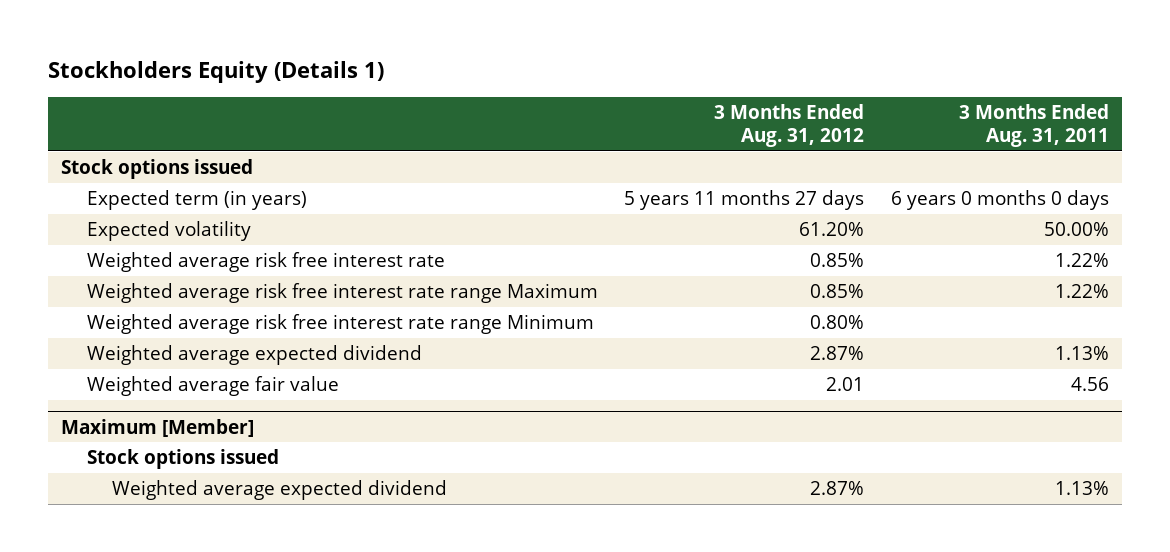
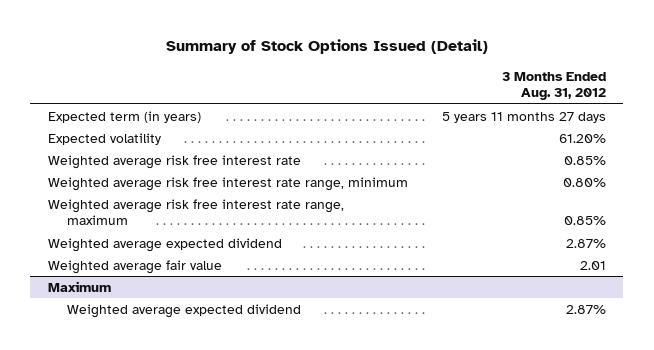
- Stockholders Equity (Details 1)
+ Summary of Stock Options Issued (Detail)
- | 3 Months Ended Aug. 31, 2012 | 3 Months Ended Aug. 31, 2011
+ | 3 Months Ended Aug. 31, 2012
- Stock options issued
- Weighted average risk free interest rate range Maximum | 0.85% | 1.22%
- Weighted average risk free interest rate range Minimum | 0.80% |
+ Weighted average risk free interest rate range, minimum | 0.80%
+ Weighted average risk free interest rate range, maximum | 0.85%
- Maximum [Member]
- Stock options issued
+ Maximum

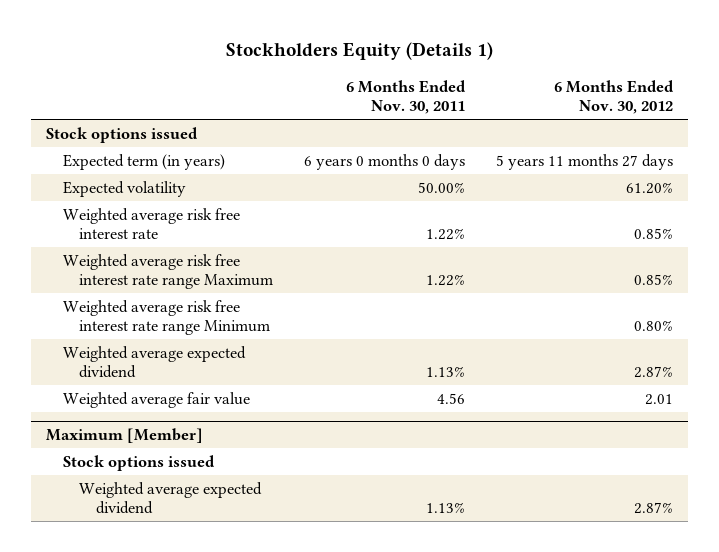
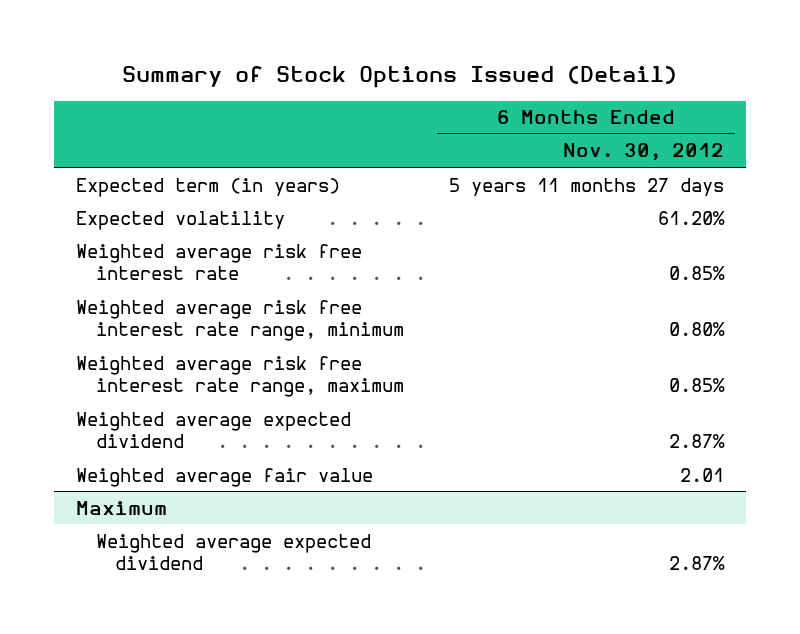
- Stockholders Equity (Details 1)
+ Summary of Stock Options Issued (Detail)
- | 6 Months Ended Nov. 30, 2011 | 6 Months Ended Nov. 30, 2012
+ | 6 Months Ended Nov. 30, 2012
- Stock options issued
- Weighted average risk free interest rate range Maximum | 1.22% | 0.85%
- Weighted average risk free interest rate range Minimum | | 0.80%
+ Weighted average risk free interest rate range, minimum | 0.80%
+ Weighted average risk free interest rate range, maximum | 0.85%
- Maximum [Member]
- Stock options issued
+ Maximum

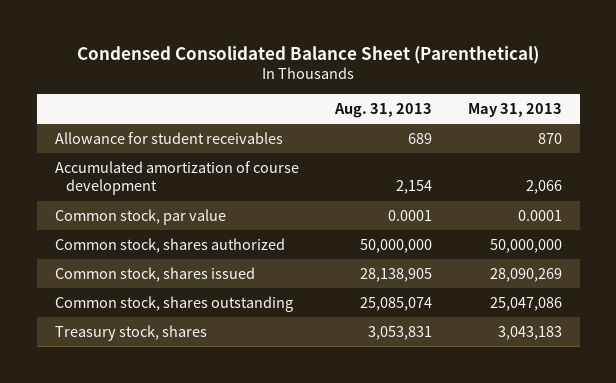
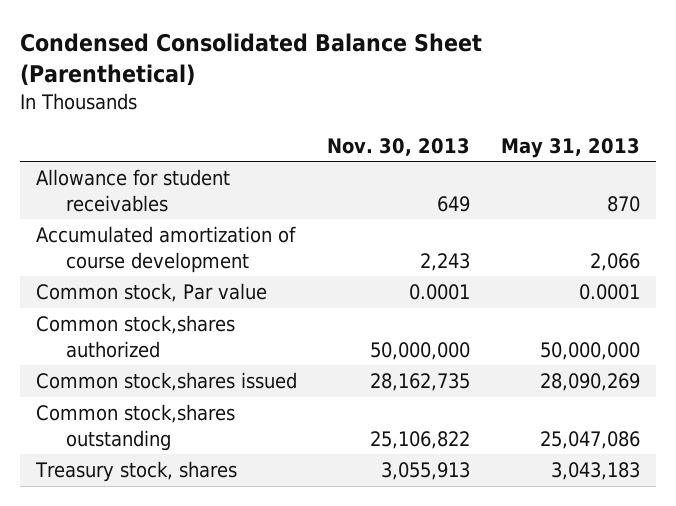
- | Aug. 31, 2013 | May 31, 2013
+ | Nov. 30, 2013 | May 31, 2013
- Common stock, par value | 0.0001 | 0.0001
- Common stock, shares authorized | 50,000,000 | 50,000,000
- Common stock, shares issued | 28,138,905 | 28,090,269
- Common stock, shares outstanding | 25,085,074 | 25,047,086
+ Common stock, Par value | 0.0001 | 0.0001
+ Common stock,shares authorized | 50,000,000 | 50,000,000
+ Common stock,shares issued | 28,162,735 | 28,090,269
+ Common stock,shares outstanding | 25,106,822 | 25,047,086

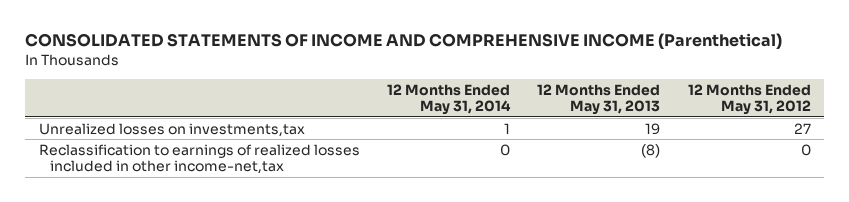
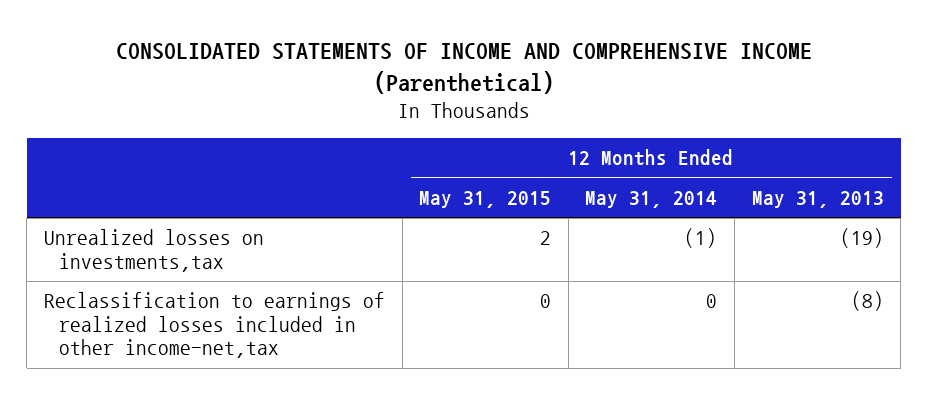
- | 12 Months Ended May 31, 2014 | 12 Months Ended May 31, 2013 | 12 Months Ended May 31, 2012
+ | 12 Months Ended May 31, 2015 | 12 Months Ended May 31, 2014 | 12 Months Ended May 31, 2013
- Unrealized losses on investments,tax | 1 | 19 | 27
+ Unrealized losses on investments,tax | 2 | (1) | (19)

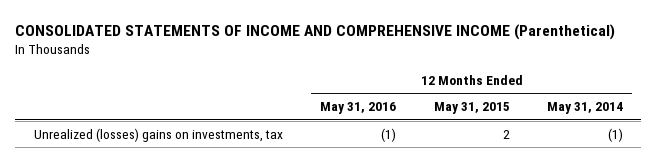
- | 12 Months Ended May 31, 2015 | 12 Months Ended May 31, 2014 | 12 Months Ended May 31, 2013
+ | 12 Months Ended May 31, 2016 | 12 Months Ended May 31, 2015 | 12 Months Ended May 31, 2014
- Unrealized losses on investments,tax | 2 | (1) | (19)
- Reclassification to earnings of realized losses included in other income-net,tax | 0 | 0 | (8)
+ Unrealized (losses) gains on investments, tax | (1) | 2 | (1)

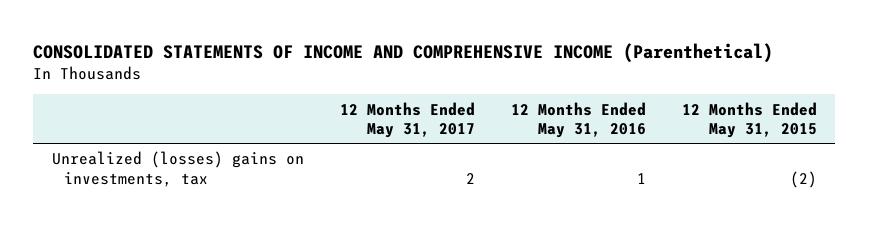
- | 12 Months Ended May 31, 2016 | 12 Months Ended May 31, 2015 | 12 Months Ended May 31, 2014
+ | 12 Months Ended May 31, 2017 | 12 Months Ended May 31, 2016 | 12 Months Ended May 31, 2015
- Unrealized (losses) gains on investments, tax | (1) | 2 | (1)
+ Unrealized (losses) gains on investments, tax | 2 | 1 | (2)

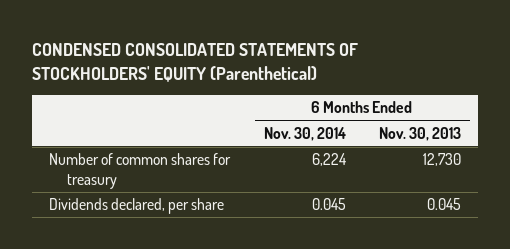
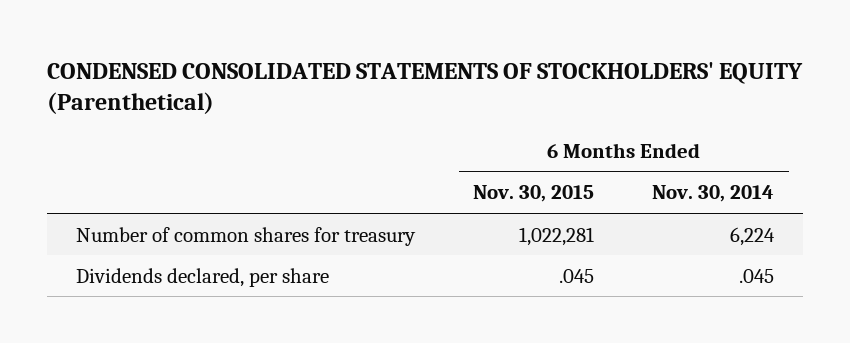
- | 6 Months Ended Nov. 30, 2014 | 6 Months Ended Nov. 30, 2013
+ | 6 Months Ended Nov. 30, 2015 | 6 Months Ended Nov. 30, 2014
- Dividends declared, per share | 0.045 | 0.045
+ Dividends declared, per share | .045 | .045

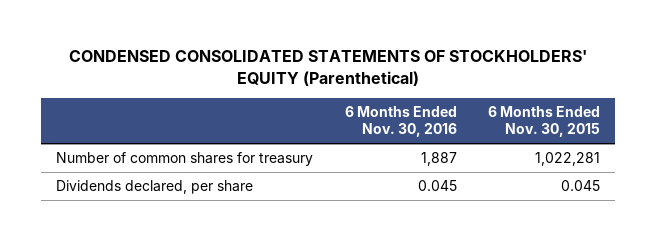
- | 6 Months Ended Nov. 30, 2015 | 6 Months Ended Nov. 30, 2014
+ | 6 Months Ended Nov. 30, 2016 | 6 Months Ended Nov. 30, 2015
- Dividends declared, per share | .045 | .045
+ Dividends declared, per share | 0.045 | 0.045

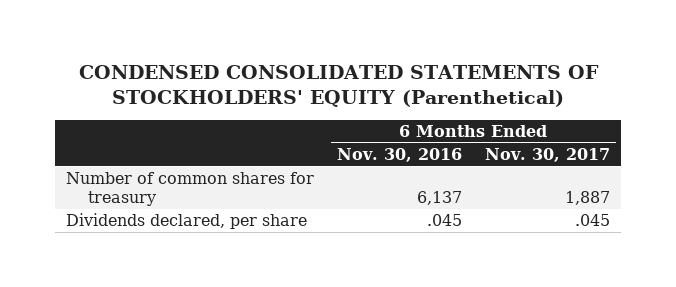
- | 6 Months Ended Nov. 30, 2016 | 6 Months Ended Nov. 30, 2015
+ | 6 Months Ended Nov. 30, 2016 | 6 Months Ended Nov. 30, 2017
- Number of common shares for treasury | 1,887 | 1,022,281
- Dividends declared, per share | 0.045 | 0.045
+ Number of common shares for treasury | 6,137 | 1,887
+ Dividends declared, per share | .045 | .045

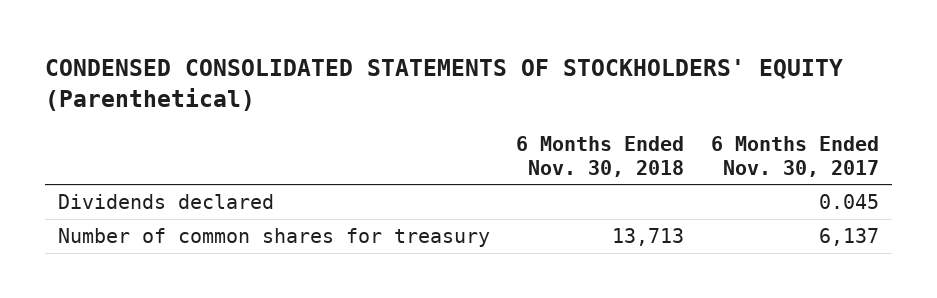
- | 6 Months Ended Nov. 30, 2016 | 6 Months Ended Nov. 30, 2017
+ | 6 Months Ended Nov. 30, 2018 | 6 Months Ended Nov. 30, 2017
- Number of common shares for treasury | 6,137 | 1,887
- Dividends declared, per share | .045 | .045
+ Dividends declared | | 0.045
+ Number of common shares for treasury | 13,713 | 6,137

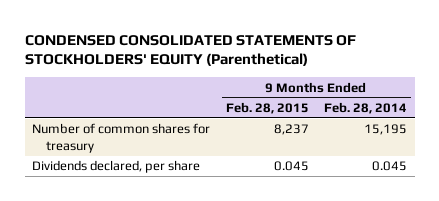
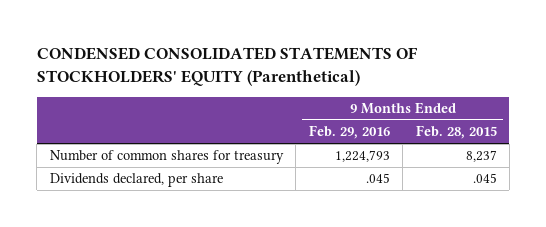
- | 9 Months Ended Feb. 28, 2015 | 9 Months Ended Feb. 28, 2014
+ | 9 Months Ended Feb. 29, 2016 | 9 Months Ended Feb. 28, 2015
- Dividends declared, per share | 0.045 | 0.045
+ Dividends declared, per share | .045 | .045

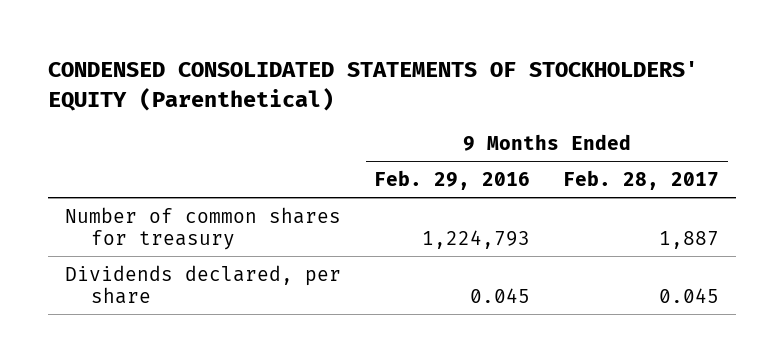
- | 9 Months Ended Feb. 29, 2016 | 9 Months Ended Feb. 28, 2015
+ | 9 Months Ended Feb. 29, 2016 | 9 Months Ended Feb. 28, 2017
- Dividends declared, per share | .045 | .045
+ Dividends declared, per share | 0.045 | 0.045

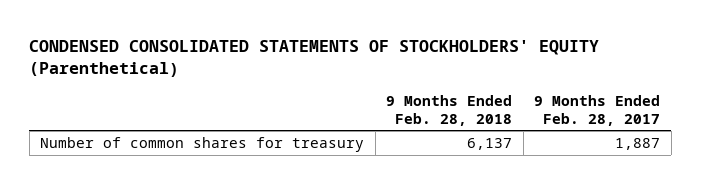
- | 9 Months Ended Feb. 29, 2016 | 9 Months Ended Feb. 28, 2017
+ | 9 Months Ended Feb. 28, 2018 | 9 Months Ended Feb. 28, 2017
- Dividends declared, per share | 0.045 | 0.045

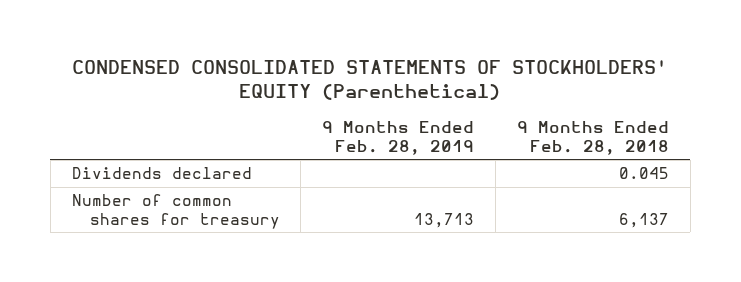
- | 9 Months Ended Feb. 28, 2018 | 9 Months Ended Feb. 28, 2017
+ | 9 Months Ended Feb. 28, 2019 | 9 Months Ended Feb. 28, 2018
+ Dividends declared | | 0.045

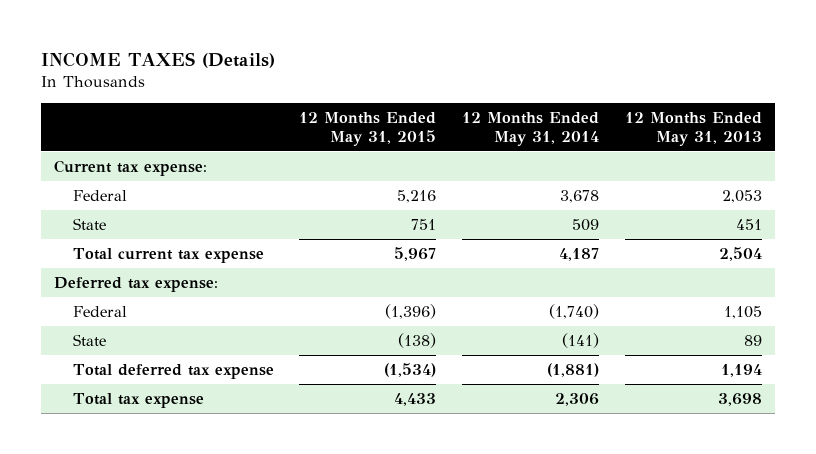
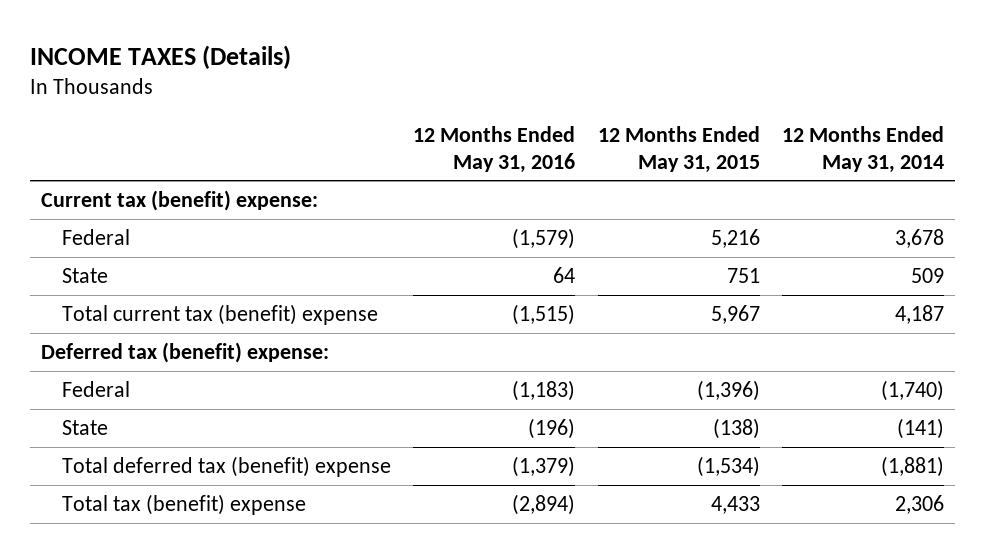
- | 12 Months Ended May 31, 2015 | 12 Months Ended May 31, 2014 | 12 Months Ended May 31, 2013
+ | 12 Months Ended May 31, 2016 | 12 Months Ended May 31, 2015 | 12 Months Ended May 31, 2014
- Current tax expense:
+ Current tax (benefit) expense:
- Total current tax expense | 5,967 | 4,187 | 2,504
- Deferred tax expense:
+ Total current tax (benefit) expense | (1,515) | 5,967 | 4,187
+ Deferred tax (benefit) expense:
- Total deferred tax expense | (1,534) | (1,881) | 1,194
- Total tax expense | 4,433 | 2,306 | 3,698
+ Total deferred tax (benefit) expense | (1,379) | (1,534) | (1,881)
+ Total tax (benefit) expense | (2,894) | 4,433 | 2,306

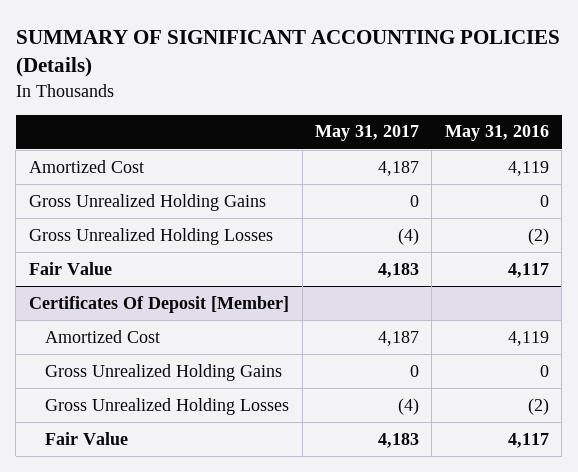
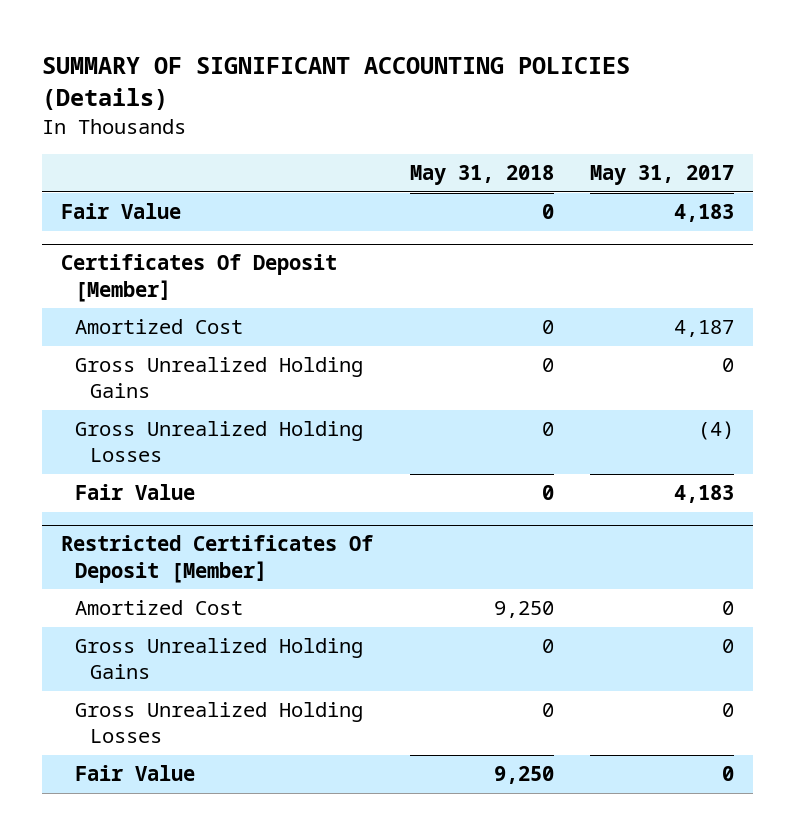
- | May 31, 2017 | May 31, 2016
+ | May 31, 2018 | May 31, 2017
- Amortized Cost | 4,187 | 4,119
- Gross Unrealized Holding Gains | 0 | 0
- Gross Unrealized Holding Losses | (4) | (2)
+ Restricted Certificates Of Deposit [Member]
+ Amortized Cost | 9,250 | 0
+ Gross Unrealized Holding Gains | 0 | 0
+ Gross Unrealized Holding Losses | 0 | 0
+ Fair Value | 9,250 | 0

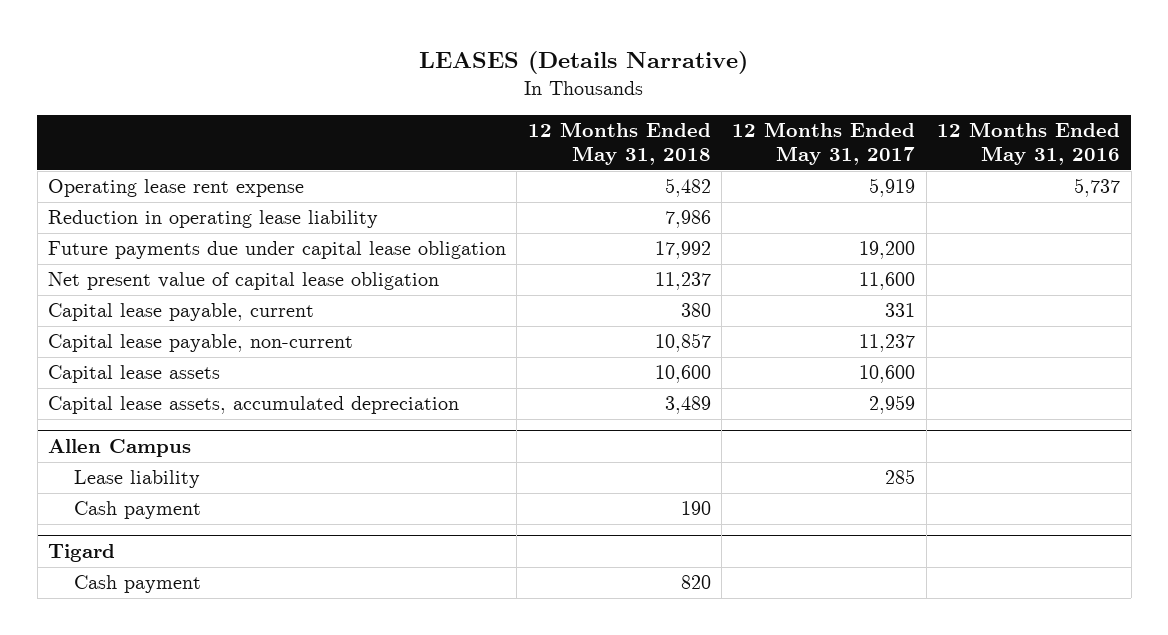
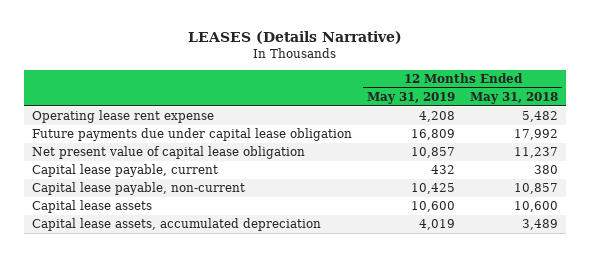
- | 12 Months Ended May 31, 2018 | 12 Months Ended May 31, 2017 | 12 Months Ended May 31, 2016
+ | 12 Months Ended May 31, 2019 | 12 Months Ended May 31, 2018
- Reduction in operating lease liability | 7,986 | |
- Allen Campus
- Lease liability | | 285 |
- Cash payment | 190 | |
- Tigard
- Cash payment | 820 | |

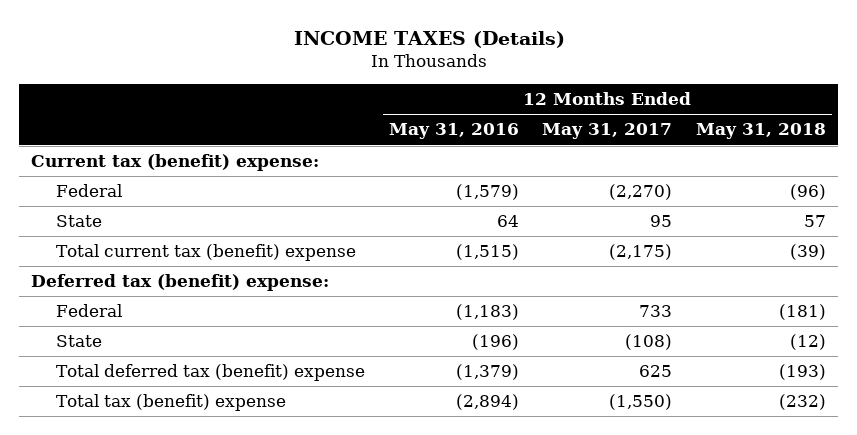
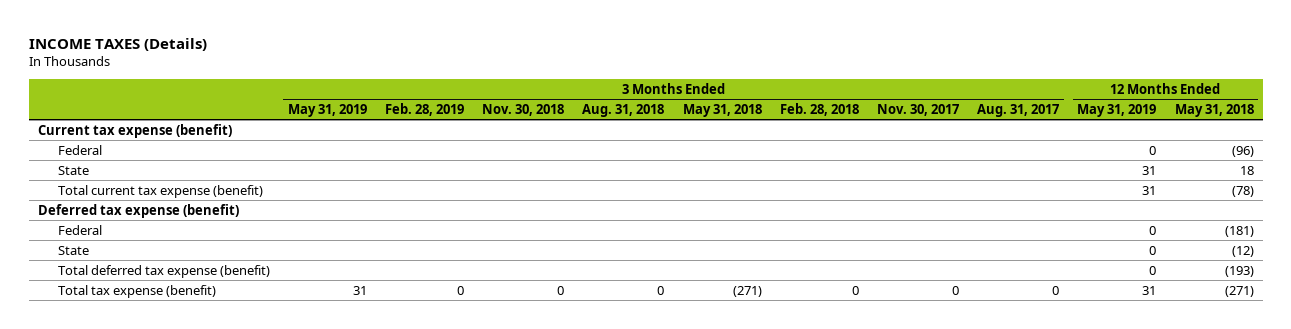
- | 12 Months Ended May 31, 2016 | 12 Months Ended May 31, 2017 | 12 Months Ended May 31, 2018
+ | 3 Months Ended May 31, 2019 | 3 Months Ended Feb. 28, 2019 | 3 Months Ended Nov. 30, 2018 | 3 Months Ended Aug. 31, 2018 | 3 Months Ended May 31, 2018 | 3 Months Ended Feb. 28, 2018 | 3 Months Ended Nov. 30, 2017 | 3 Months Ended Aug. 31, 2017 | 12 Months Ended May 31, 2019 | 12 Months Ended May 31, 2018
- Current tax (benefit) expense:
+ Current tax expense (benefit)
- State | 64 | 95 | 57
- Total current tax (benefit) expense | (1,515) | (2,175) | (39)
- Deferred tax (benefit) expense:
+ State | | | | | | | | | 31 | 18
+ Total current tax expense (benefit) | | | | | | | | | 31 | (78)
+ Deferred tax expense (benefit)
- Total deferred tax (benefit) expense | (1,379) | 625 | (193)
- Total tax (benefit) expense | (2,894) | (1,550) | (232)
+ Total deferred tax expense (benefit) | | | | | | | | | 0 | (193)
+ Total tax expense (benefit) | 31 | 0 | 0 | 0 | (271) | 0 | 0 | 0 | 31 | (271)

